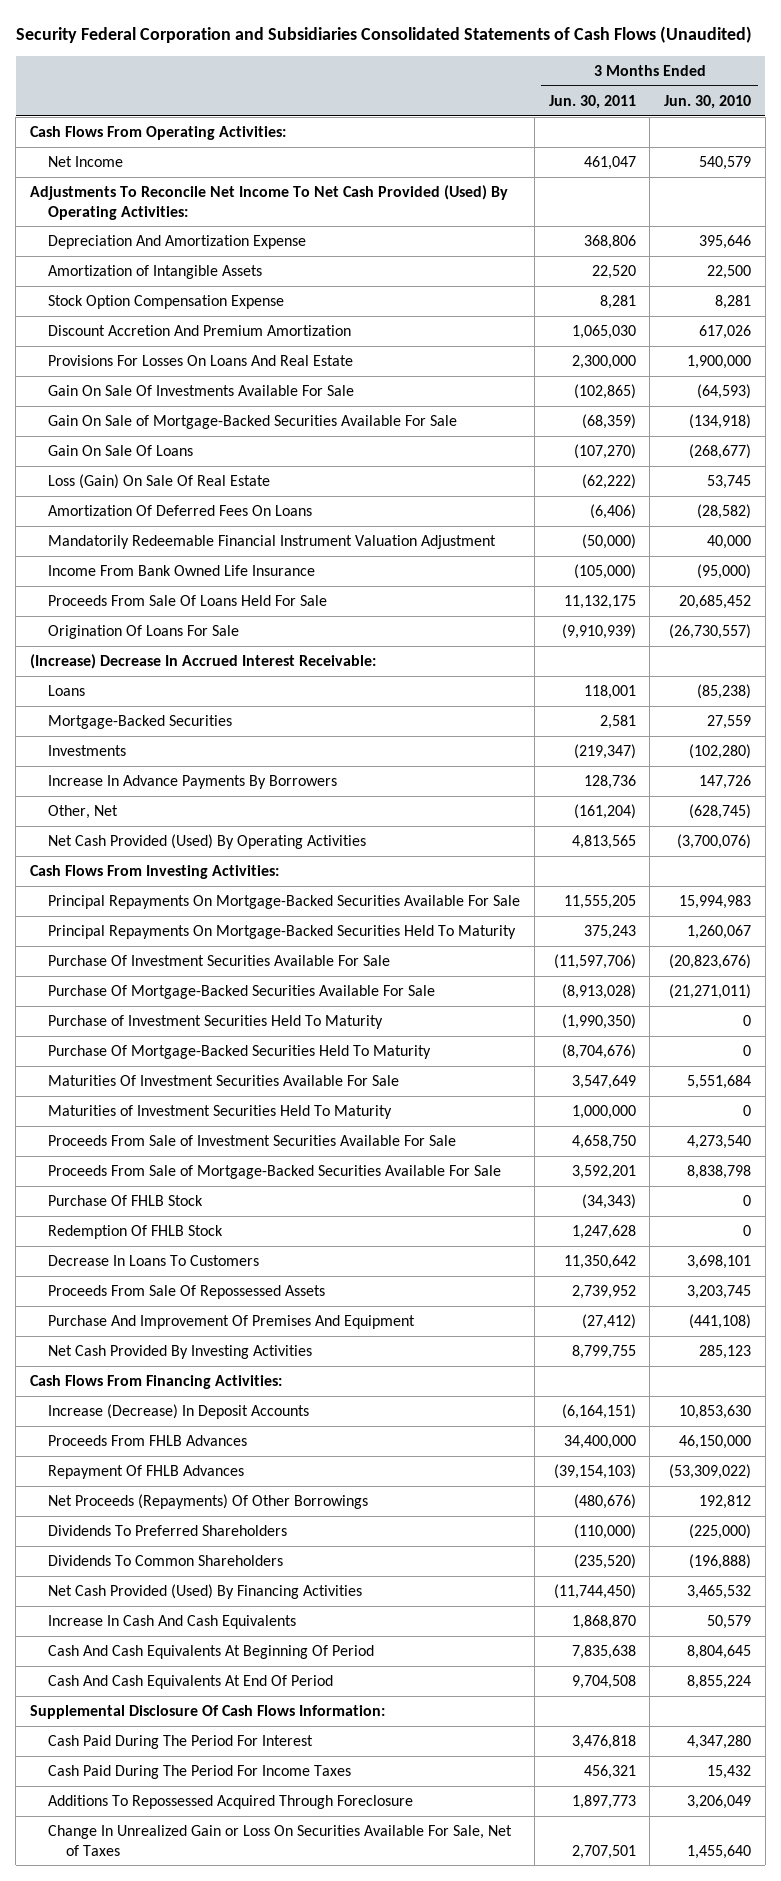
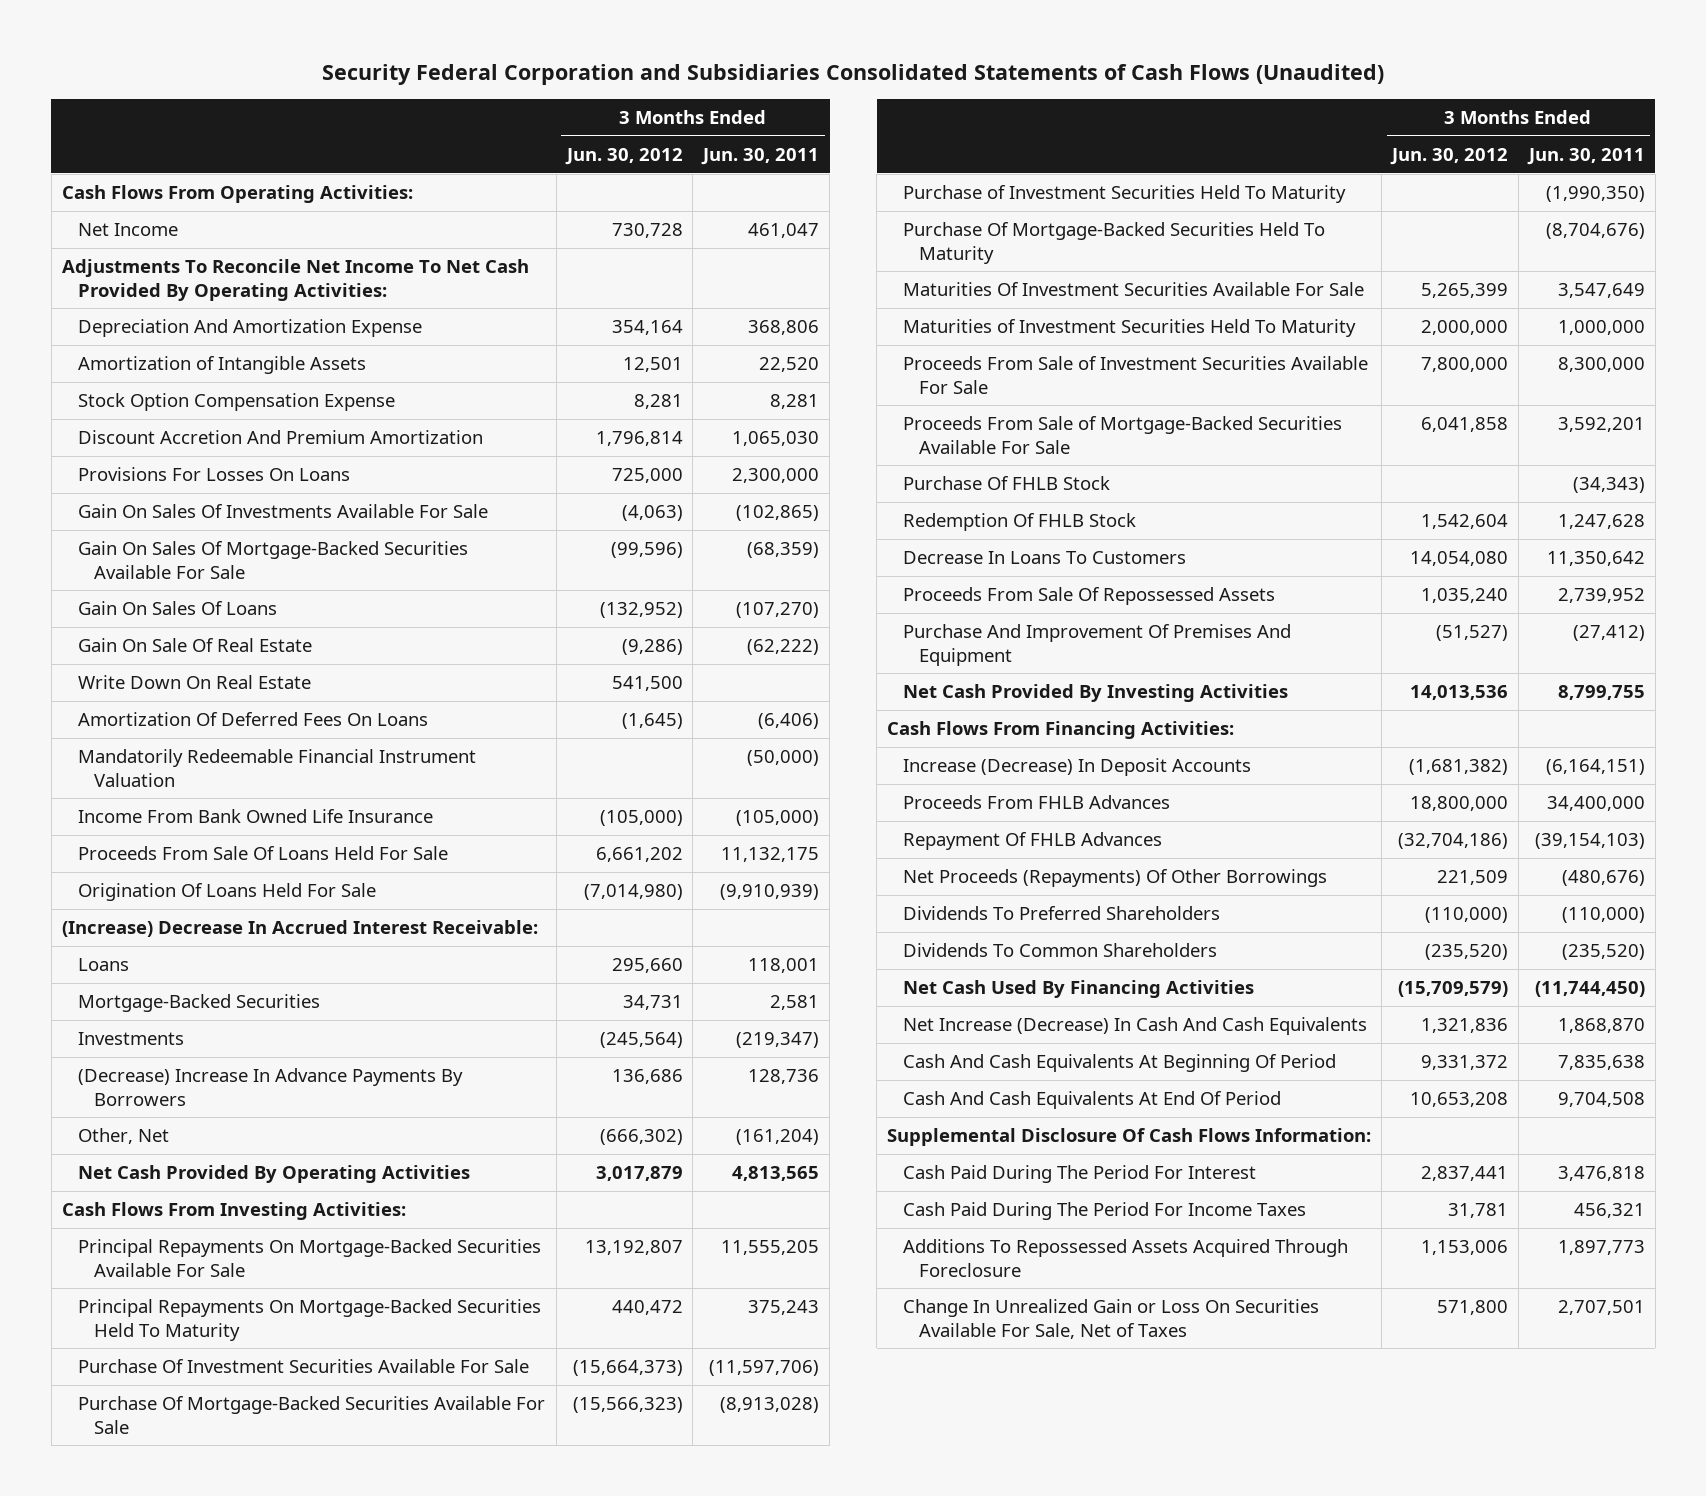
- | 3 Months Ended Jun. 30, 2011 | 3 Months Ended Jun. 30, 2010
+ | 3 Months Ended Jun. 30, 2012 | 3 Months Ended Jun. 30, 2011
- Adjustments To Reconcile Net Income To Net Cash Provided (Used) By Operating Activities:
+ Adjustments To Reconcile Net Income To Net Cash Provided By Operating Activities:
- Provisions For Losses On Loans And Real Estate | 2,300,000 | 1,900,000
- Gain On Sale Of Investments Available For Sale | (102,865) | (64,593)
- Gain On Sale of Mortgage-Backed Securities Available For Sale | (68,359) | (134,918)
- Gain On Sale Of Loans | (107,270) | (268,677)
- Loss (Gain) On Sale Of Real Estate | (62,222) | 53,745
+ Provisions For Losses On Loans | 725,000 | 2,300,000
+ Gain On Sales Of Investments Available For Sale | (4,063) | (102,865)
+ Gain On Sales Of Mortgage-Backed Securities Available For Sale | (99,596) | (68,359)
+ Gain On Sales Of Loans | (132,952) | (107,270)
+ Gain On Sale Of Real Estate | (9,286) | (62,222)
+ Write Down On Real Estate | 541,500 |
- Mandatorily Redeemable Financial Instrument Valuation Adjustment | (50,000) | 40,000
+ Mandatorily Redeemable Financial Instrument Valuation | | (50,000)
- Origination Of Loans For Sale | (9,910,939) | (26,730,557)
+ Origination Of Loans Held For Sale | (7,014,980) | (9,910,939)
- Increase In Advance Payments By Borrowers | 128,736 | 147,726
+ (Decrease) Increase In Advance Payments By Borrowers | 136,686 | 128,736
- Net Cash Provided (Used) By Operating Activities | 4,813,565 | (3,700,076)
+ Net Cash Provided By Operating Activities | 3,017,879 | 4,813,565
- Proceeds From Sale of Investment Securities Available For Sale | 4,658,750 | 4,273,540
+ Proceeds From Sale of Investment Securities Available For Sale | 7,800,000 | 8,300,000
- Net Cash Provided (Used) By Financing Activities | (11,744,450) | 3,465,532
- Increase In Cash And Cash Equivalents | 1,868,870 | 50,579
+ Net Cash Used By Financing Activities | (15,709,579) | (11,744,450)
+ Net Increase (Decrease) In Cash And Cash Equivalents | 1,321,836 | 1,868,870
- Additions To Repossessed Acquired Through Foreclosure | 1,897,773 | 3,206,049
+ Additions To Repossessed Assets Acquired Through Foreclosure | 1,153,006 | 1,897,773

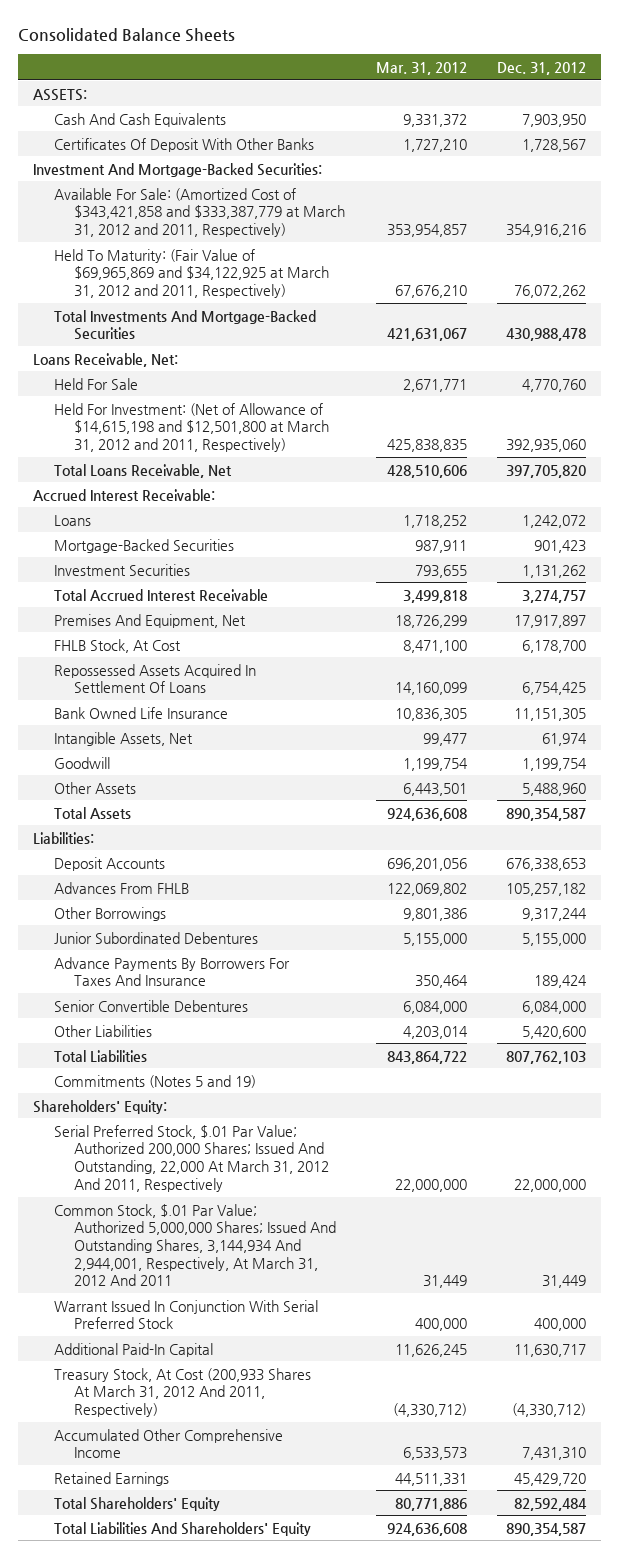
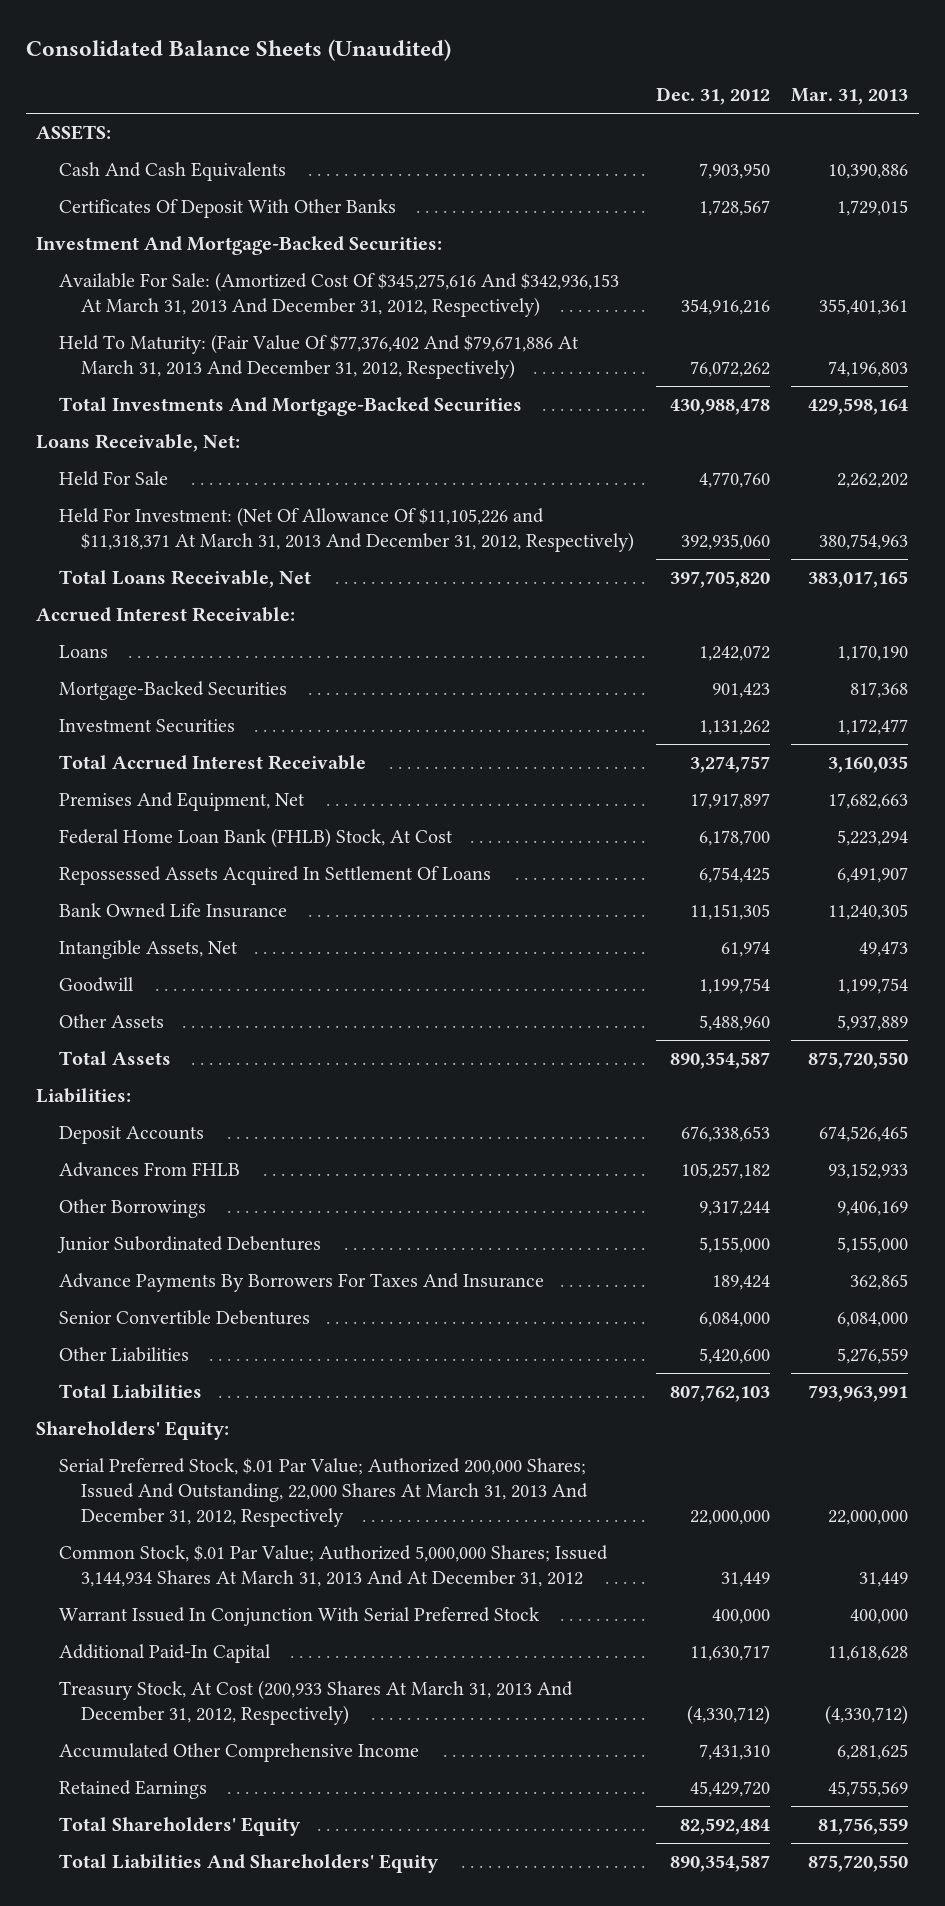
- Consolidated Balance Sheets
+ Consolidated Balance Sheets (Unaudited)
- | Mar. 31, 2012 | Dec. 31, 2012
+ | Dec. 31, 2012 | Mar. 31, 2013
- Available For Sale: (Amortized Cost of $343,421,858 and $333,387,779 at March 31, 2012 and 2011, Respectively) | 353,954,857 | 354,916,216
- Held To Maturity: (Fair Value of $69,965,869 and $34,122,925 at March 31, 2012 and 2011, Respectively) | 67,676,210 | 76,072,262
+ Available For Sale: (Amortized Cost Of $345,275,616 And $342,936,153 At March 31, 2013 And December 31, 2012, Respectively) | 354,916,216 | 355,401,361
+ Held To Maturity: (Fair Value Of $77,376,402 And $79,671,886 At March 31, 2013 And December 31, 2012, Respectively) | 76,072,262 | 74,196,803
- Held For Investment: (Net of Allowance of $14,615,198 and $12,501,800 at March 31, 2012 and 2011, Respectively) | 425,838,835 | 392,935,060
+ Held For Investment: (Net Of Allowance Of $11,105,226 and $11,318,371 At March 31, 2013 And December 31, 2012, Respectively) | 392,935,060 | 380,754,963
- FHLB Stock, At Cost | 8,471,100 | 6,178,700
+ Federal Home Loan Bank (FHLB) Stock, At Cost | 6,178,700 | 5,223,294
- Commitments (Notes 5 and 19)
- Serial Preferred Stock, $.01 Par Value; Authorized 200,000 Shares; Issued And Outstanding, 22,000 At March 31, 2012 And 2011, Respectively | 22,000,000 | 22,000,000
- Common Stock, $.01 Par Value; Authorized 5,000,000 Shares; Issued And Outstanding Shares, 3,144,934 And 2,944,001, Respectively, At March 31, 2012 And 2011 | 31,449 | 31,449
+ Serial Preferred Stock, $.01 Par Value; Authorized 200,000 Shares; Issued And Outstanding, 22,000 Shares At March 31, 2013 And December 31, 2012, Respectively | 22,000,000 | 22,000,000
+ Common Stock, $.01 Par Value; Authorized 5,000,000 Shares; Issued 3,144,934 Shares At March 31, 2013 And At December 31, 2012 | 31,449 | 31,449
- Treasury Stock, At Cost (200,933 Shares At March 31, 2012 And 2011, Respectively) | (4,330,712) | (4,330,712)
+ Treasury Stock, At Cost (200,933 Shares At March 31, 2013 And December 31, 2012, Respectively) | (4,330,712) | (4,330,712)

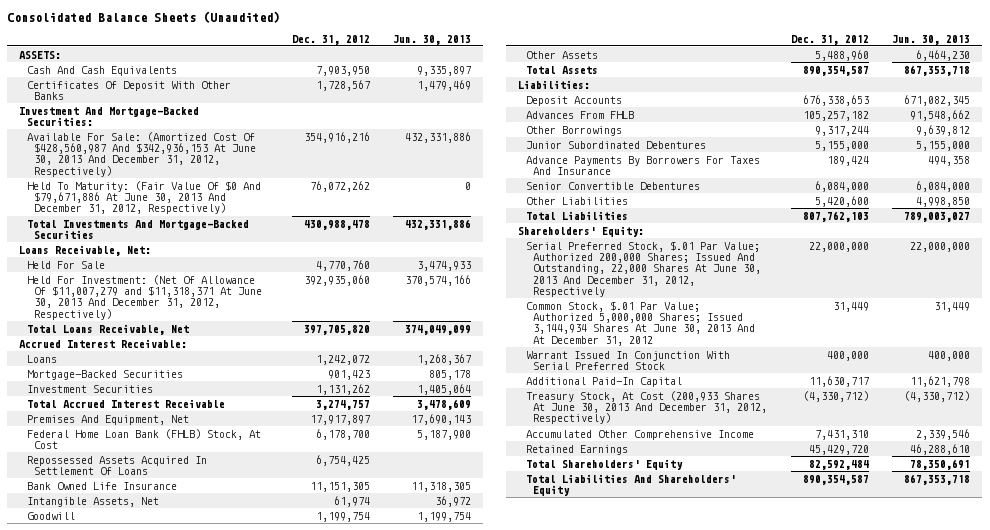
- | Dec. 31, 2012 | Mar. 31, 2013
+ | Dec. 31, 2012 | Jun. 30, 2013
- Available For Sale: (Amortized Cost Of $345,275,616 And $342,936,153 At March 31, 2013 And December 31, 2012, Respectively) | 354,916,216 | 355,401,361
- Held To Maturity: (Fair Value Of $77,376,402 And $79,671,886 At March 31, 2013 And December 31, 2012, Respectively) | 76,072,262 | 74,196,803
+ Available For Sale: (Amortized Cost Of $428,560,987 And $342,936,153 At June 30, 2013 And December 31, 2012, Respectively) | 354,916,216 | 432,331,886
+ Held To Maturity: (Fair Value Of $0 And $79,671,886 At June 30, 2013 And December 31, 2012, Respectively) | 76,072,262 | 0
- Held For Investment: (Net Of Allowance Of $11,105,226 and $11,318,371 At March 31, 2013 And December 31, 2012, Respectively) | 392,935,060 | 380,754,963
+ Held For Investment: (Net Of Allowance Of $11,007,279 and $11,318,371 At June 30, 2013 And December 31, 2012, Respectively) | 392,935,060 | 370,574,166
- Serial Preferred Stock, $.01 Par Value; Authorized 200,000 Shares; Issued And Outstanding, 22,000 Shares At March 31, 2013 And December 31, 2012, Respectively | 22,000,000 | 22,000,000
- Common Stock, $.01 Par Value; Authorized 5,000,000 Shares; Issued 3,144,934 Shares At March 31, 2013 And At December 31, 2012 | 31,449 | 31,449
+ Serial Preferred Stock, $.01 Par Value; Authorized 200,000 Shares; Issued And Outstanding, 22,000 Shares At June 30, 2013 And December 31, 2012, Respectively | 22,000,000 | 22,000,000
+ Common Stock, $.01 Par Value; Authorized 5,000,000 Shares; Issued 3,144,934 Shares At June 30, 2013 And At December 31, 2012 | 31,449 | 31,449
- Treasury Stock, At Cost (200,933 Shares At March 31, 2013 And December 31, 2012, Respectively) | (4,330,712) | (4,330,712)
+ Treasury Stock, At Cost (200,933 Shares At June 30, 2013 And December 31, 2012, Respectively) | (4,330,712) | (4,330,712)

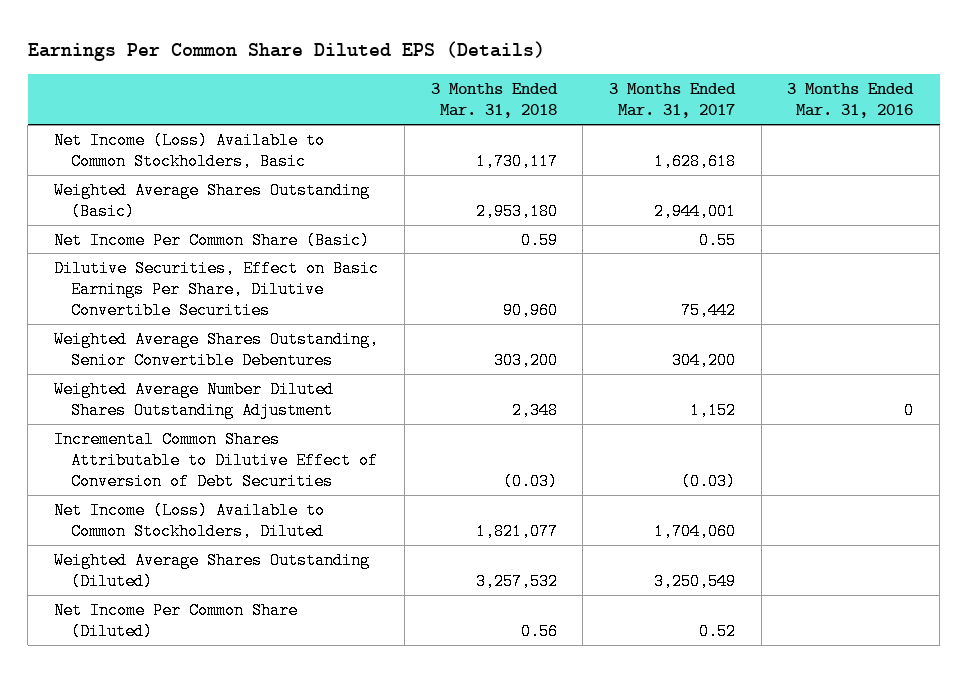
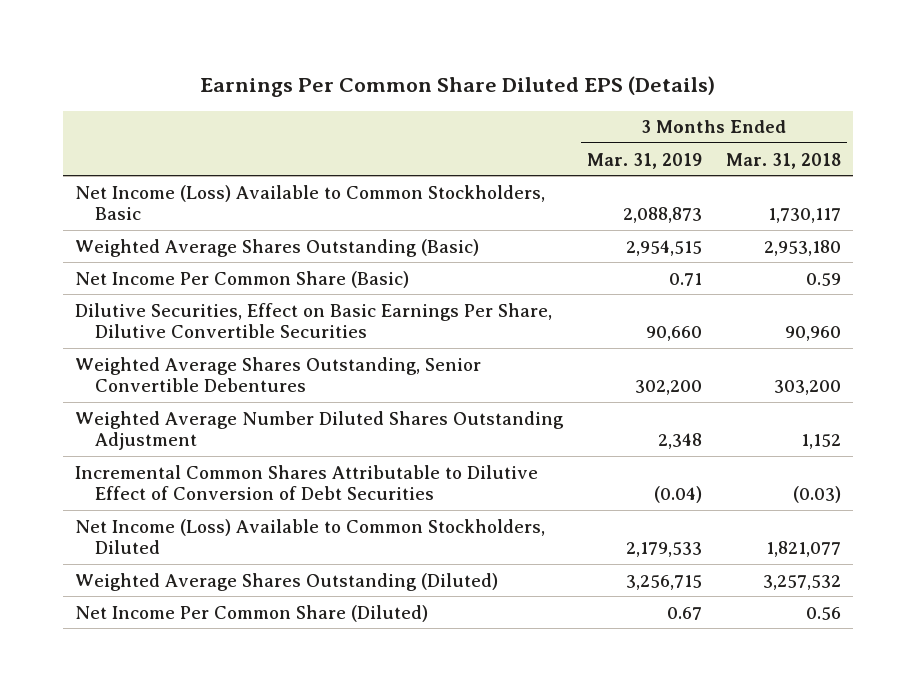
- | 3 Months Ended Mar. 31, 2018 | 3 Months Ended Mar. 31, 2017 | 3 Months Ended Mar. 31, 2016
+ | 3 Months Ended Mar. 31, 2019 | 3 Months Ended Mar. 31, 2018
- Weighted Average Number Diluted Shares Outstanding Adjustment | 2,348 | 1,152 | 0
+ Weighted Average Number Diluted Shares Outstanding Adjustment | 2,348 | 1,152

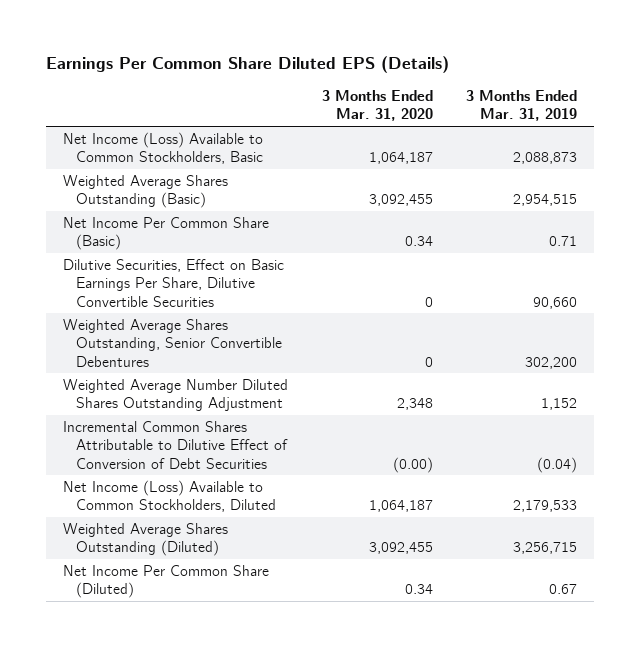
- | 3 Months Ended Mar. 31, 2019 | 3 Months Ended Mar. 31, 2018
+ | 3 Months Ended Mar. 31, 2020 | 3 Months Ended Mar. 31, 2019
- Weighted Average Number Diluted Shares Outstanding Adjustment | 2,348 | 1,152
+ Weighted Average Number Diluted Shares Outstanding Adjustment | 2,348 | 1,152

